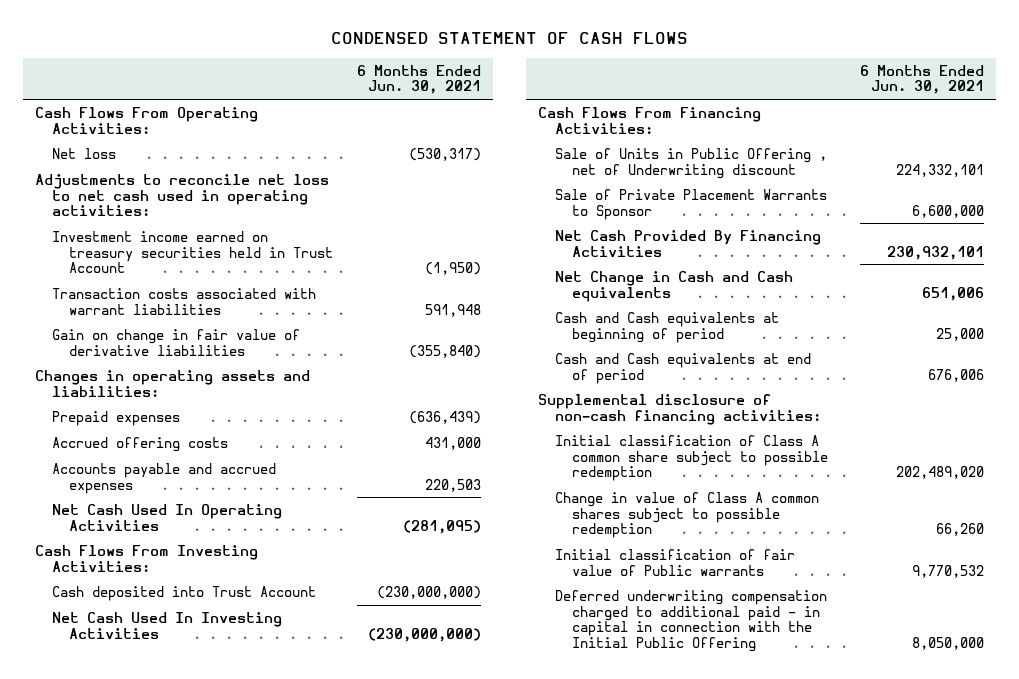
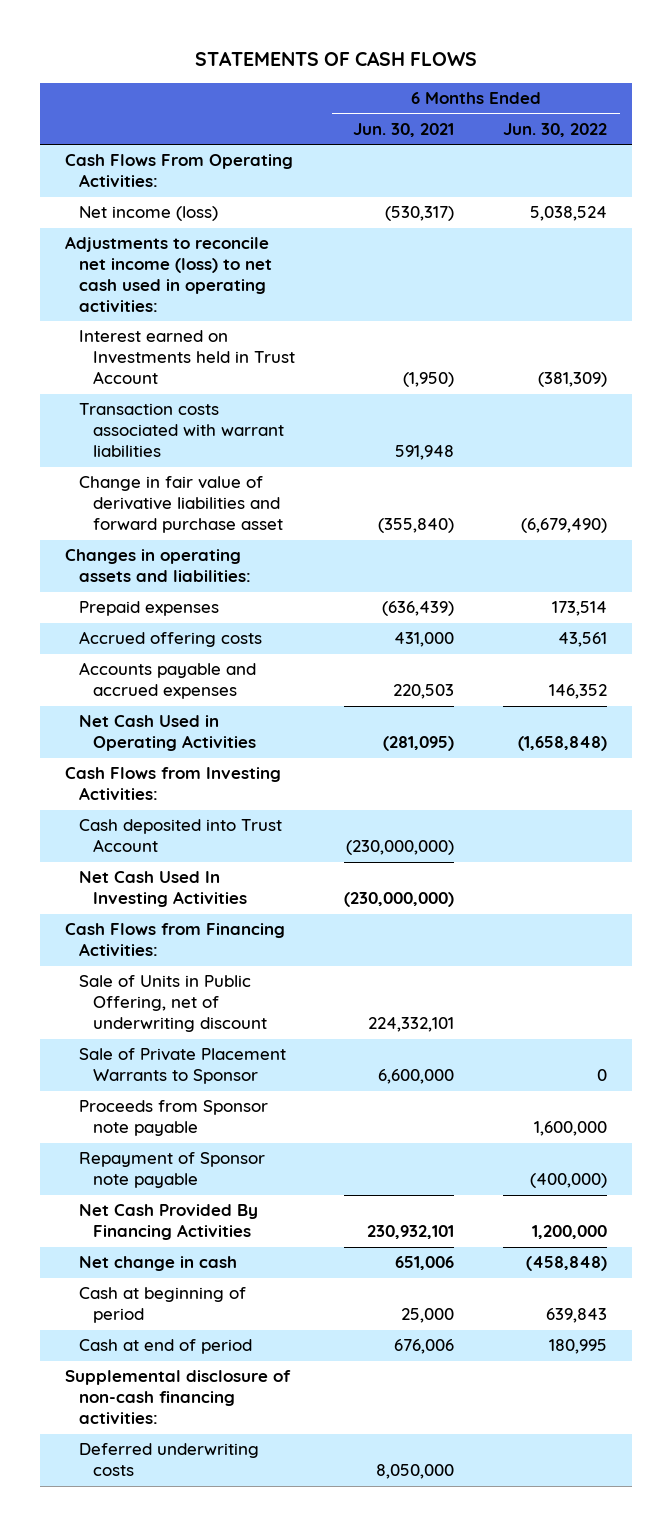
- CONDENSED STATEMENT OF CASH FLOWS
+ STATEMENTS OF CASH FLOWS
- | 6 Months Ended Jun. 30, 2021
+ | 6 Months Ended Jun. 30, 2021 | 6 Months Ended Jun. 30, 2022
- Net loss | (530,317)
- Adjustments to reconcile net loss to net cash used in operating activities:
- Investment income earned on treasury securities held in Trust Account | (1,950)
+ Net income (loss) | (530,317) | 5,038,524
+ Adjustments to reconcile net income (loss) to net cash used in operating activities:
+ Interest earned on Investments held in Trust Account | (1,950) | (381,309)
- Gain on change in fair value of derivative liabilities | (355,840)
+ Change in fair value of derivative liabilities and forward purchase asset | (355,840) | (6,679,490)
- Net Cash Used In Operating Activities | (281,095)
- Cash Flows From Investing Activities:
+ Net Cash Used in Operating Activities | (281,095) | (1,658,848)
+ Cash Flows from Investing Activities:
- Cash Flows From Financing Activities:
- Sale of Units in Public Offering , net of Underwriting discount | 224,332,101
+ Cash Flows from Financing Activities:
+ Sale of Units in Public Offering, net of underwriting discount | 224,332,101 |
+ Proceeds from Sponsor note payable | | 1,600,000
+ Repayment of Sponsor note payable | | (400,000)
- Net Change in Cash and Cash equivalents | 651,006
- Cash and Cash equivalents at beginning of period | 25,000
- Cash and Cash equivalents at end of period | 676,006
+ Net change in cash | 651,006 | (458,848)
+ Cash at beginning of period | 25,000 | 639,843
+ Cash at end of period | 676,006 | 180,995
- Initial classification of Class A common share subject to possible redemption | 202,489,020
- Change in value of Class A common shares subject to possible redemption | 66,260
- Initial classification of fair value of Public warrants | 9,770,532
- Deferred underwriting compensation charged to additional paid - in capital in connection with the Initial Public Offering | 8,050,000
+ Deferred underwriting costs | 8,050,000 |

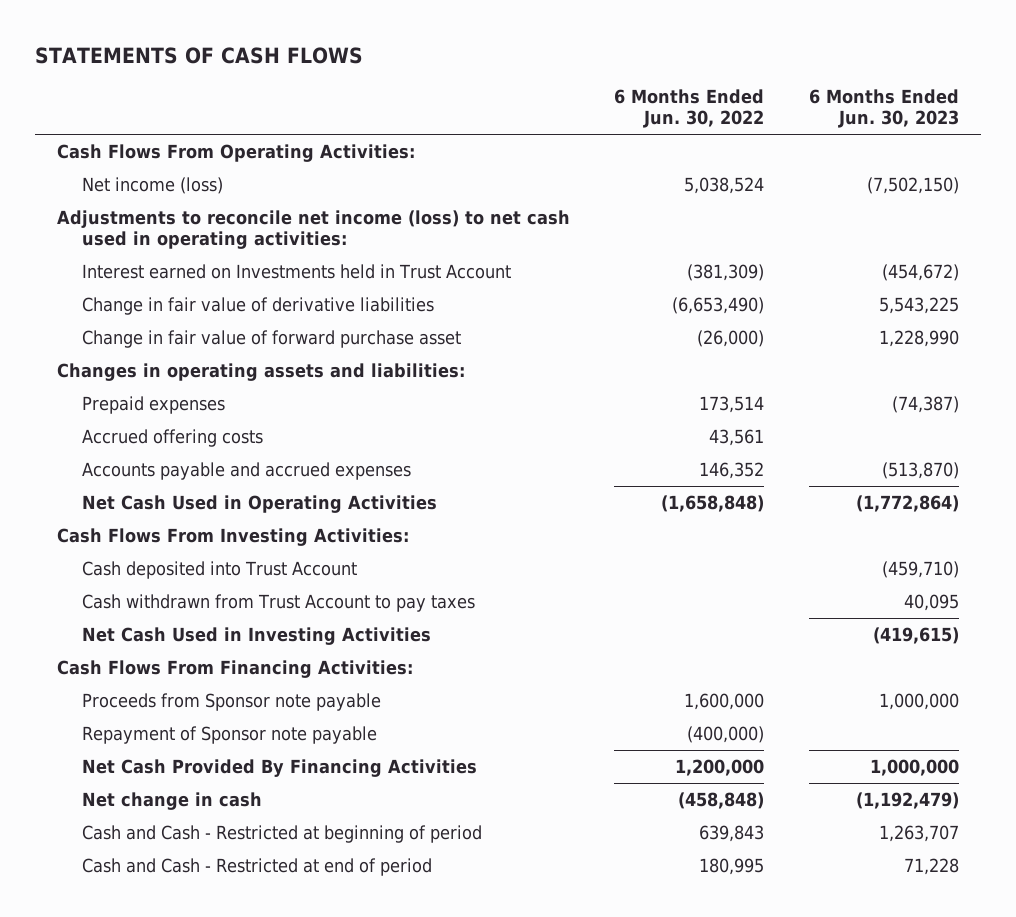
- | 6 Months Ended Jun. 30, 2021 | 6 Months Ended Jun. 30, 2022
+ | 6 Months Ended Jun. 30, 2022 | 6 Months Ended Jun. 30, 2023
- Transaction costs associated with warrant liabilities | 591,948 |
- Change in fair value of derivative liabilities and forward purchase asset | (355,840) | (6,679,490)
+ Change in fair value of derivative liabilities | (6,653,490) | 5,543,225
+ Change in fair value of forward purchase asset | (26,000) | 1,228,990
- Cash Flows from Investing Activities:
+ Cash Flows From Investing Activities:
- Net Cash Used In Investing Activities | (230,000,000) |
- Cash Flows from Financing Activities:
- Sale of Units in Public Offering, net of underwriting discount | 224,332,101 |
- Sale of Private Placement Warrants to Sponsor | 6,600,000 | 0
+ Cash withdrawn from Trust Account to pay taxes | | 40,095
+ Net Cash Used in Investing Activities | | (419,615)
+ Cash Flows From Financing Activities:
- Cash at beginning of period | 25,000 | 639,843
- Cash at end of period | 676,006 | 180,995
- Supplemental disclosure of non-cash financing activities:
- Deferred underwriting costs | 8,050,000 |
+ Cash and Cash - Restricted at beginning of period | 639,843 | 1,263,707
+ Cash and Cash - Restricted at end of period | 180,995 | 71,228

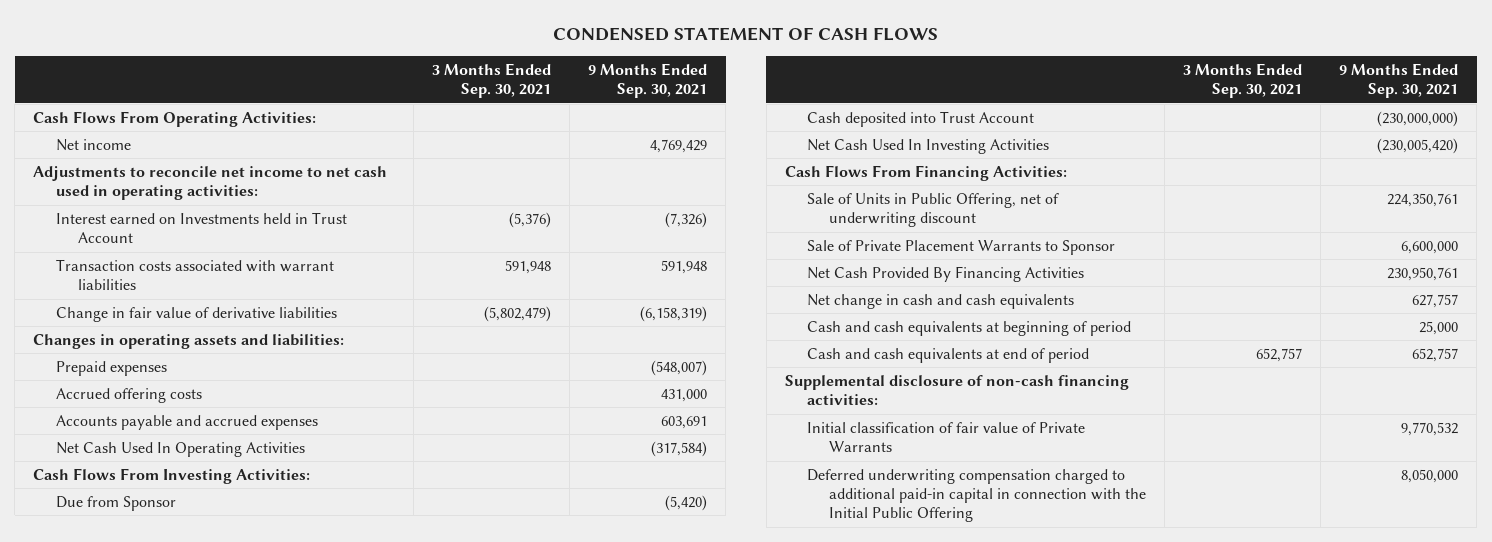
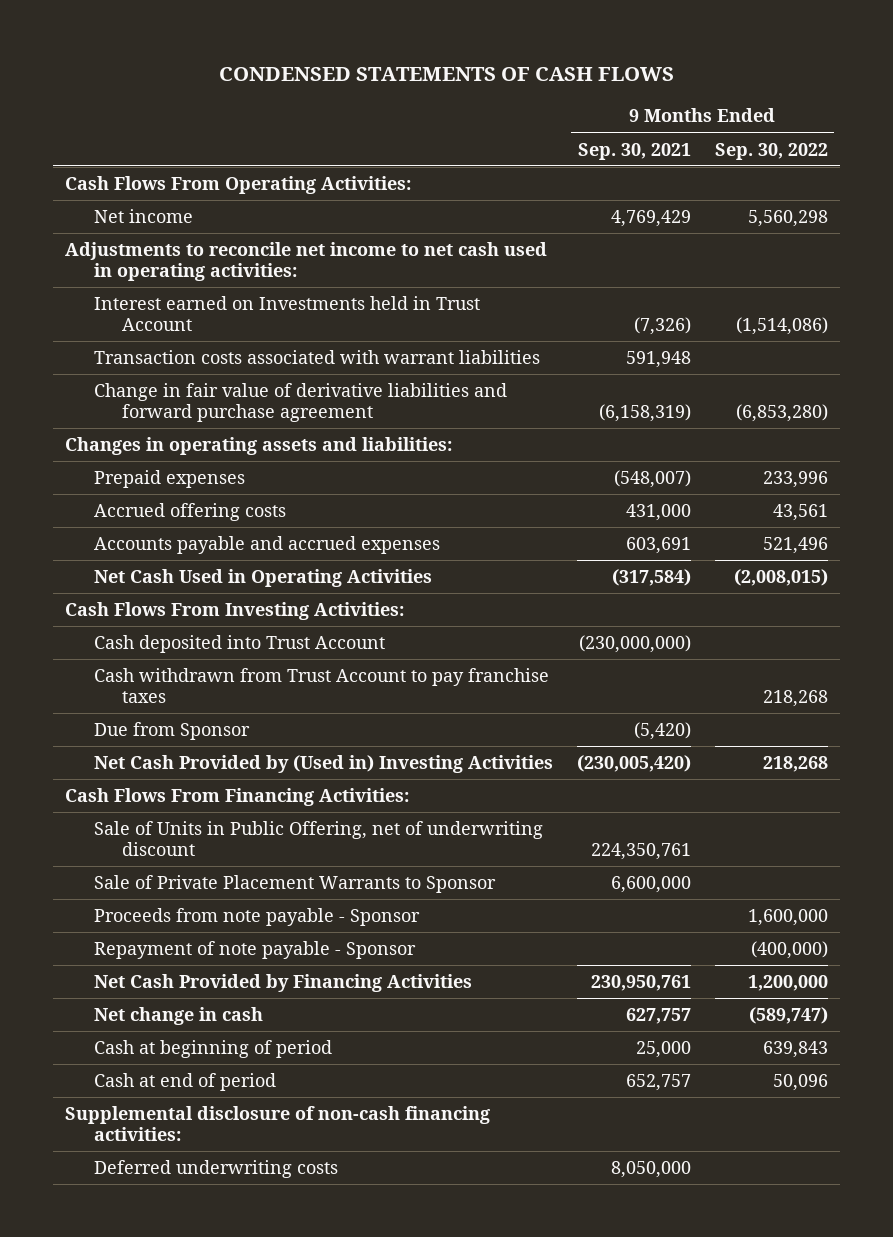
- CONDENSED STATEMENT OF CASH FLOWS
+ CONDENSED STATEMENTS OF CASH FLOWS
- | 3 Months Ended Sep. 30, 2021 | 9 Months Ended Sep. 30, 2021
+ | 9 Months Ended Sep. 30, 2021 | 9 Months Ended Sep. 30, 2022
- Change in fair value of derivative liabilities | (5,802,479) | (6,158,319)
+ Change in fair value of derivative liabilities and forward purchase agreement | (6,158,319) | (6,853,280)
- Net Cash Used In Operating Activities | | (317,584)
+ Net Cash Used in Operating Activities | (317,584) | (2,008,015)
- Net Cash Used In Investing Activities | | (230,005,420)
+ Cash withdrawn from Trust Account to pay franchise taxes | | 218,268
moved down: Due from Sponsor | (5,420) |
+ Net Cash Provided by (Used in) Investing Activities | (230,005,420) | 218,268
- Net Cash Provided By Financing Activities | | 230,950,761
- Net change in cash and cash equivalents | | 627,757
- Cash and cash equivalents at beginning of period | | 25,000
- Cash and cash equivalents at end of period | 652,757 | 652,757
+ Proceeds from note payable - Sponsor | | 1,600,000
+ Repayment of note payable - Sponsor | | (400,000)
+ Net Cash Provided by Financing Activities | 230,950,761 | 1,200,000
+ Net change in cash | 627,757 | (589,747)
+ Cash at beginning of period | 25,000 | 639,843
+ Cash at end of period | 652,757 | 50,096
- Initial classification of fair value of Private Warrants | | 9,770,532
- Deferred underwriting compensation charged to additional paid-in capital in connection with the Initial Public Offering | | 8,050,000
+ Deferred underwriting costs | 8,050,000 |

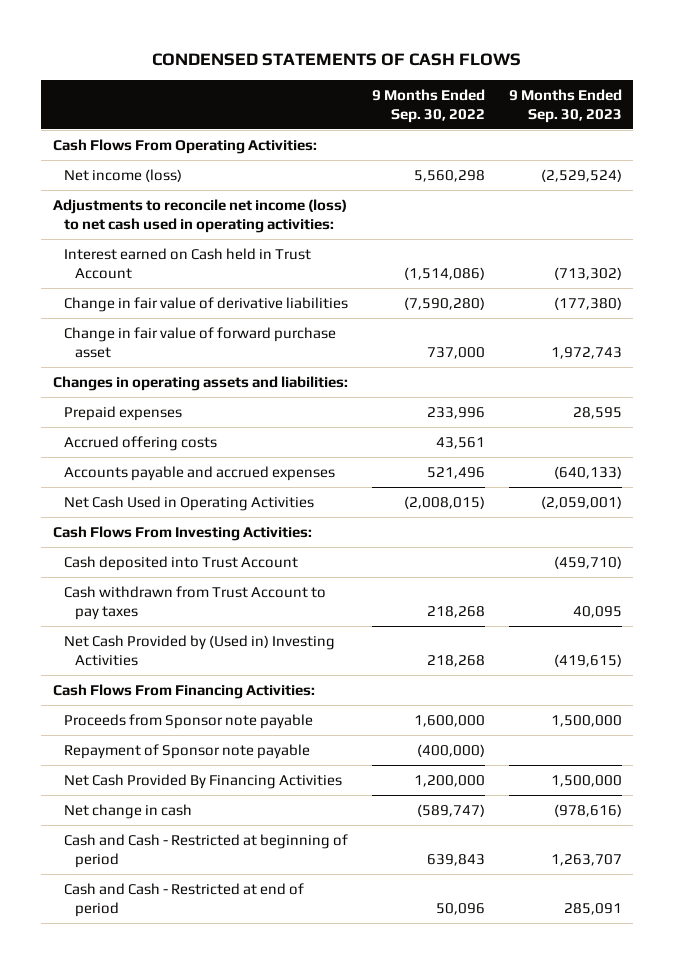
- | 9 Months Ended Sep. 30, 2021 | 9 Months Ended Sep. 30, 2022
+ | 9 Months Ended Sep. 30, 2022 | 9 Months Ended Sep. 30, 2023
- Net income | 4,769,429 | 5,560,298
- Adjustments to reconcile net income to net cash used in operating activities:
- Interest earned on Investments held in Trust Account | (7,326) | (1,514,086)
- Transaction costs associated with warrant liabilities | 591,948 |
- Change in fair value of derivative liabilities and forward purchase agreement | (6,158,319) | (6,853,280)
+ Net income (loss) | 5,560,298 | (2,529,524)
+ Adjustments to reconcile net income (loss) to net cash used in operating activities:
+ Interest earned on Cash held in Trust Account | (1,514,086) | (713,302)
+ Change in fair value of derivative liabilities | (7,590,280) | (177,380)
+ Change in fair value of forward purchase asset | 737,000 | 1,972,743
- Cash withdrawn from Trust Account to pay franchise taxes | | 218,268
- Due from Sponsor | (5,420) |
+ Cash withdrawn from Trust Account to pay taxes | 218,268 | 40,095
- Sale of Units in Public Offering, net of underwriting discount | 224,350,761 |
- Sale of Private Placement Warrants to Sponsor | 6,600,000 |
- Proceeds from note payable - Sponsor | | 1,600,000
- Repayment of note payable - Sponsor | | (400,000)
- Net Cash Provided by Financing Activities | 230,950,761 | 1,200,000
+ Proceeds from Sponsor note payable | 1,600,000 | 1,500,000
+ Repayment of Sponsor note payable | (400,000) |
+ Net Cash Provided By Financing Activities | 1,200,000 | 1,500,000
- Cash at beginning of period | 25,000 | 639,843
- Cash at end of period | 652,757 | 50,096
- Supplemental disclosure of non-cash financing activities:
- Deferred underwriting costs | 8,050,000 |
+ Cash and Cash - Restricted at beginning of period | 639,843 | 1,263,707
+ Cash and Cash - Restricted at end of period | 50,096 | 285,091

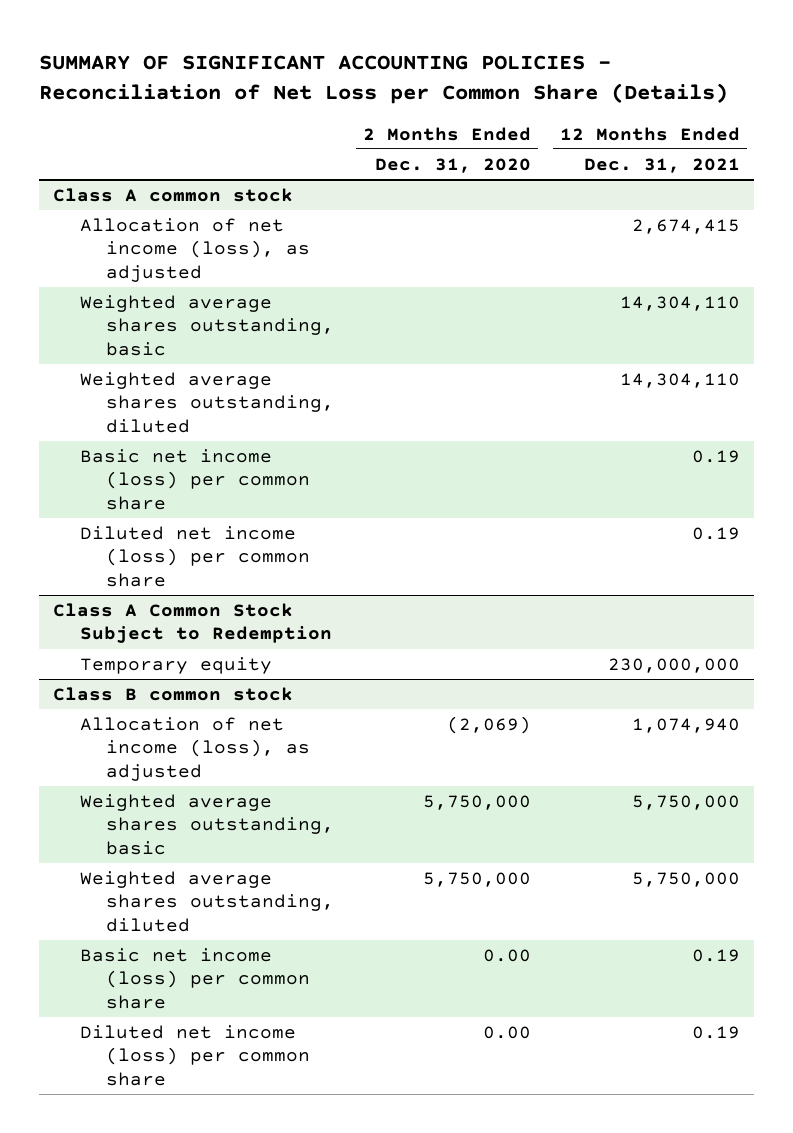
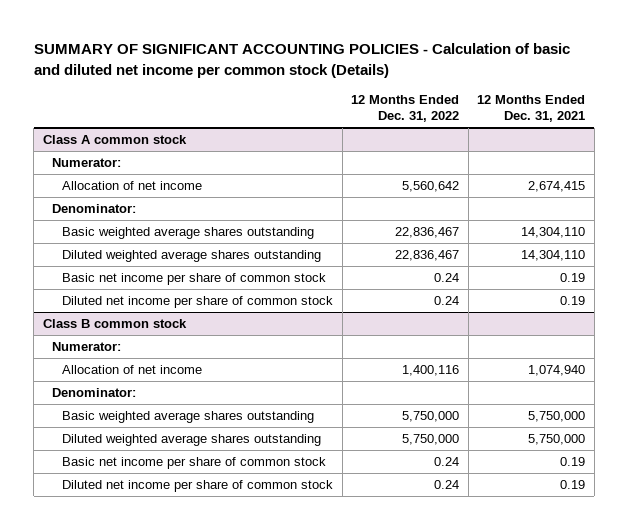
- SUMMARY OF SIGNIFICANT ACCOUNTING POLICIES - Reconciliation of Net Loss per Common Share (Details)
+ SUMMARY OF SIGNIFICANT ACCOUNTING POLICIES - Calculation of basic and diluted net income per common stock (Details)
- | 2 Months Ended Dec. 31, 2020 | 12 Months Ended Dec. 31, 2021
+ | 12 Months Ended Dec. 31, 2022 | 12 Months Ended Dec. 31, 2021
@ Class A common stock
- Allocation of net income (loss), as adjusted | | 2,674,415
- Weighted average shares outstanding, basic | | 14,304,110
- Weighted average shares outstanding, diluted | | 14,304,110
- Basic net income (loss) per common share | | 0.19
- Diluted net income (loss) per common share | | 0.19
- Class A Common Stock Subject to Redemption
- Temporary equity | | 230,000,000
@ Class A common stock
+ Numerator:
+ Allocation of net income | 5,560,642 | 2,674,415
+ Denominator:
+ Basic weighted average shares outstanding | 22,836,467 | 14,304,110
+ Diluted weighted average shares outstanding | 22,836,467 | 14,304,110
+ Basic net income per share of common stock | 0.24 | 0.19
+ Diluted net income per share of common stock | 0.24 | 0.19
@ Class B common stock
- Allocation of net income (loss), as adjusted | (2,069) | 1,074,940
- Weighted average shares outstanding, basic | 5,750,000 | 5,750,000
- Weighted average shares outstanding, diluted | 5,750,000 | 5,750,000
- Basic net income (loss) per common share | 0.00 | 0.19
- Diluted net income (loss) per common share | 0.00 | 0.19
+ Numerator:
+ Allocation of net income | 1,400,116 | 1,074,940
+ Denominator:
+ Basic weighted average shares outstanding | 5,750,000 | 5,750,000
+ Diluted weighted average shares outstanding | 5,750,000 | 5,750,000
+ Basic net income per share of common stock | 0.24 | 0.19
+ Diluted net income per share of common stock | 0.24 | 0.19

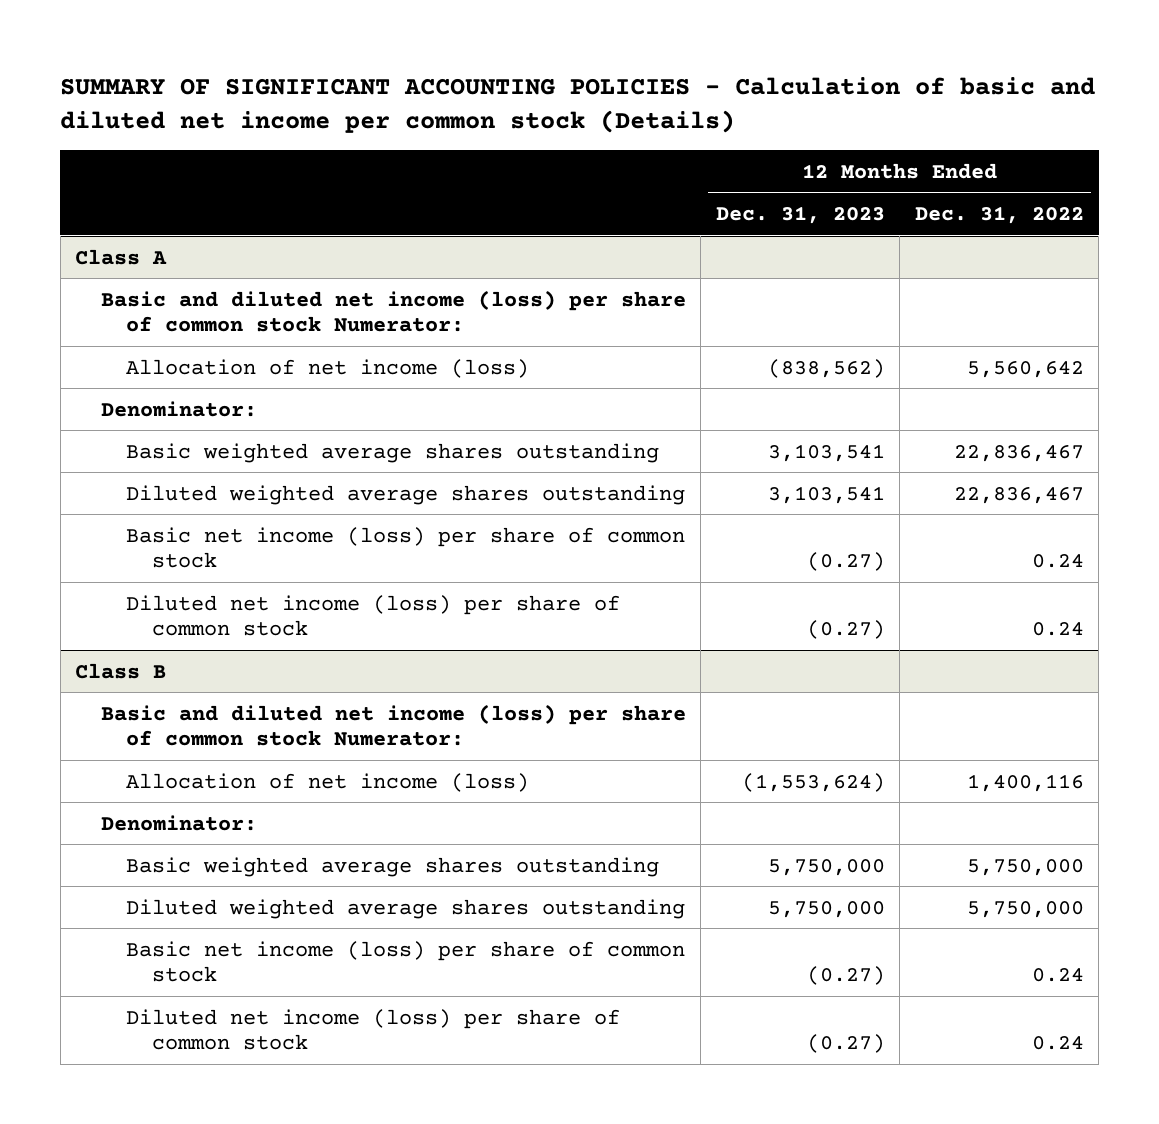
- | 12 Months Ended Dec. 31, 2022 | 12 Months Ended Dec. 31, 2021
+ | 12 Months Ended Dec. 31, 2023 | 12 Months Ended Dec. 31, 2022
- Class A common stock
- Numerator:
- Allocation of net income | 5,560,642 | 2,674,415
+ Class A
+ Basic and diluted net income (loss) per share of common stock Numerator:
+ Allocation of net income (loss) | (838,562) | 5,560,642
- Basic net income per share of common stock | 0.24 | 0.19
- Diluted net income per share of common stock | 0.24 | 0.19
- Class B common stock
- Numerator:
- Allocation of net income | 1,400,116 | 1,074,940
+ Basic net income (loss) per share of common stock | (0.27) | 0.24
+ Diluted net income (loss) per share of common stock | (0.27) | 0.24
+ Class B
+ Basic and diluted net income (loss) per share of common stock Numerator:
+ Allocation of net income (loss) | (1,553,624) | 1,400,116
- Basic net income per share of common stock | 0.24 | 0.19
- Diluted net income per share of common stock | 0.24 | 0.19
+ Basic net income (loss) per share of common stock | (0.27) | 0.24
+ Diluted net income (loss) per share of common stock | (0.27) | 0.24

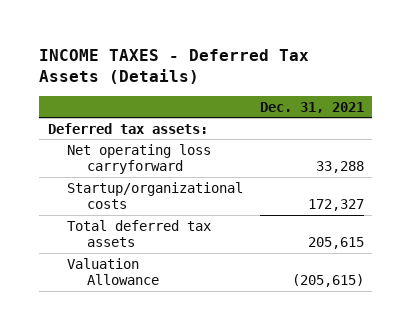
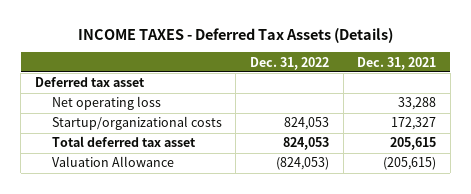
- | Dec. 31, 2021
+ | Dec. 31, 2022 | Dec. 31, 2021
- Deferred tax assets:
- Net operating loss carryforward | 33,288
+ Deferred tax asset
+ Net operating loss | | 33,288
- Total deferred tax assets | 205,615
+ Total deferred tax asset | 824,053 | 205,615

